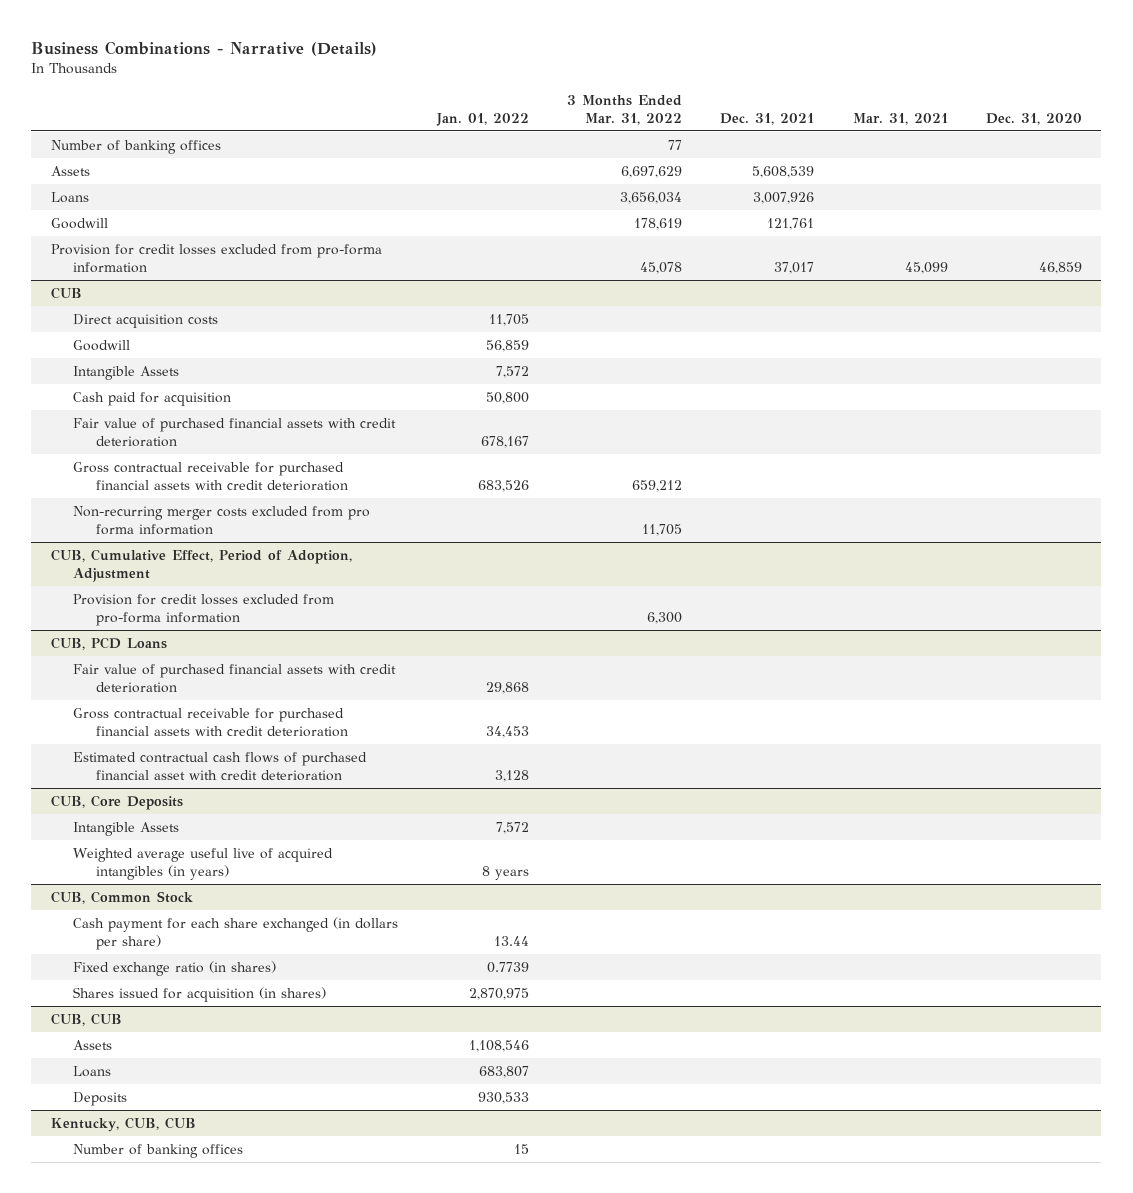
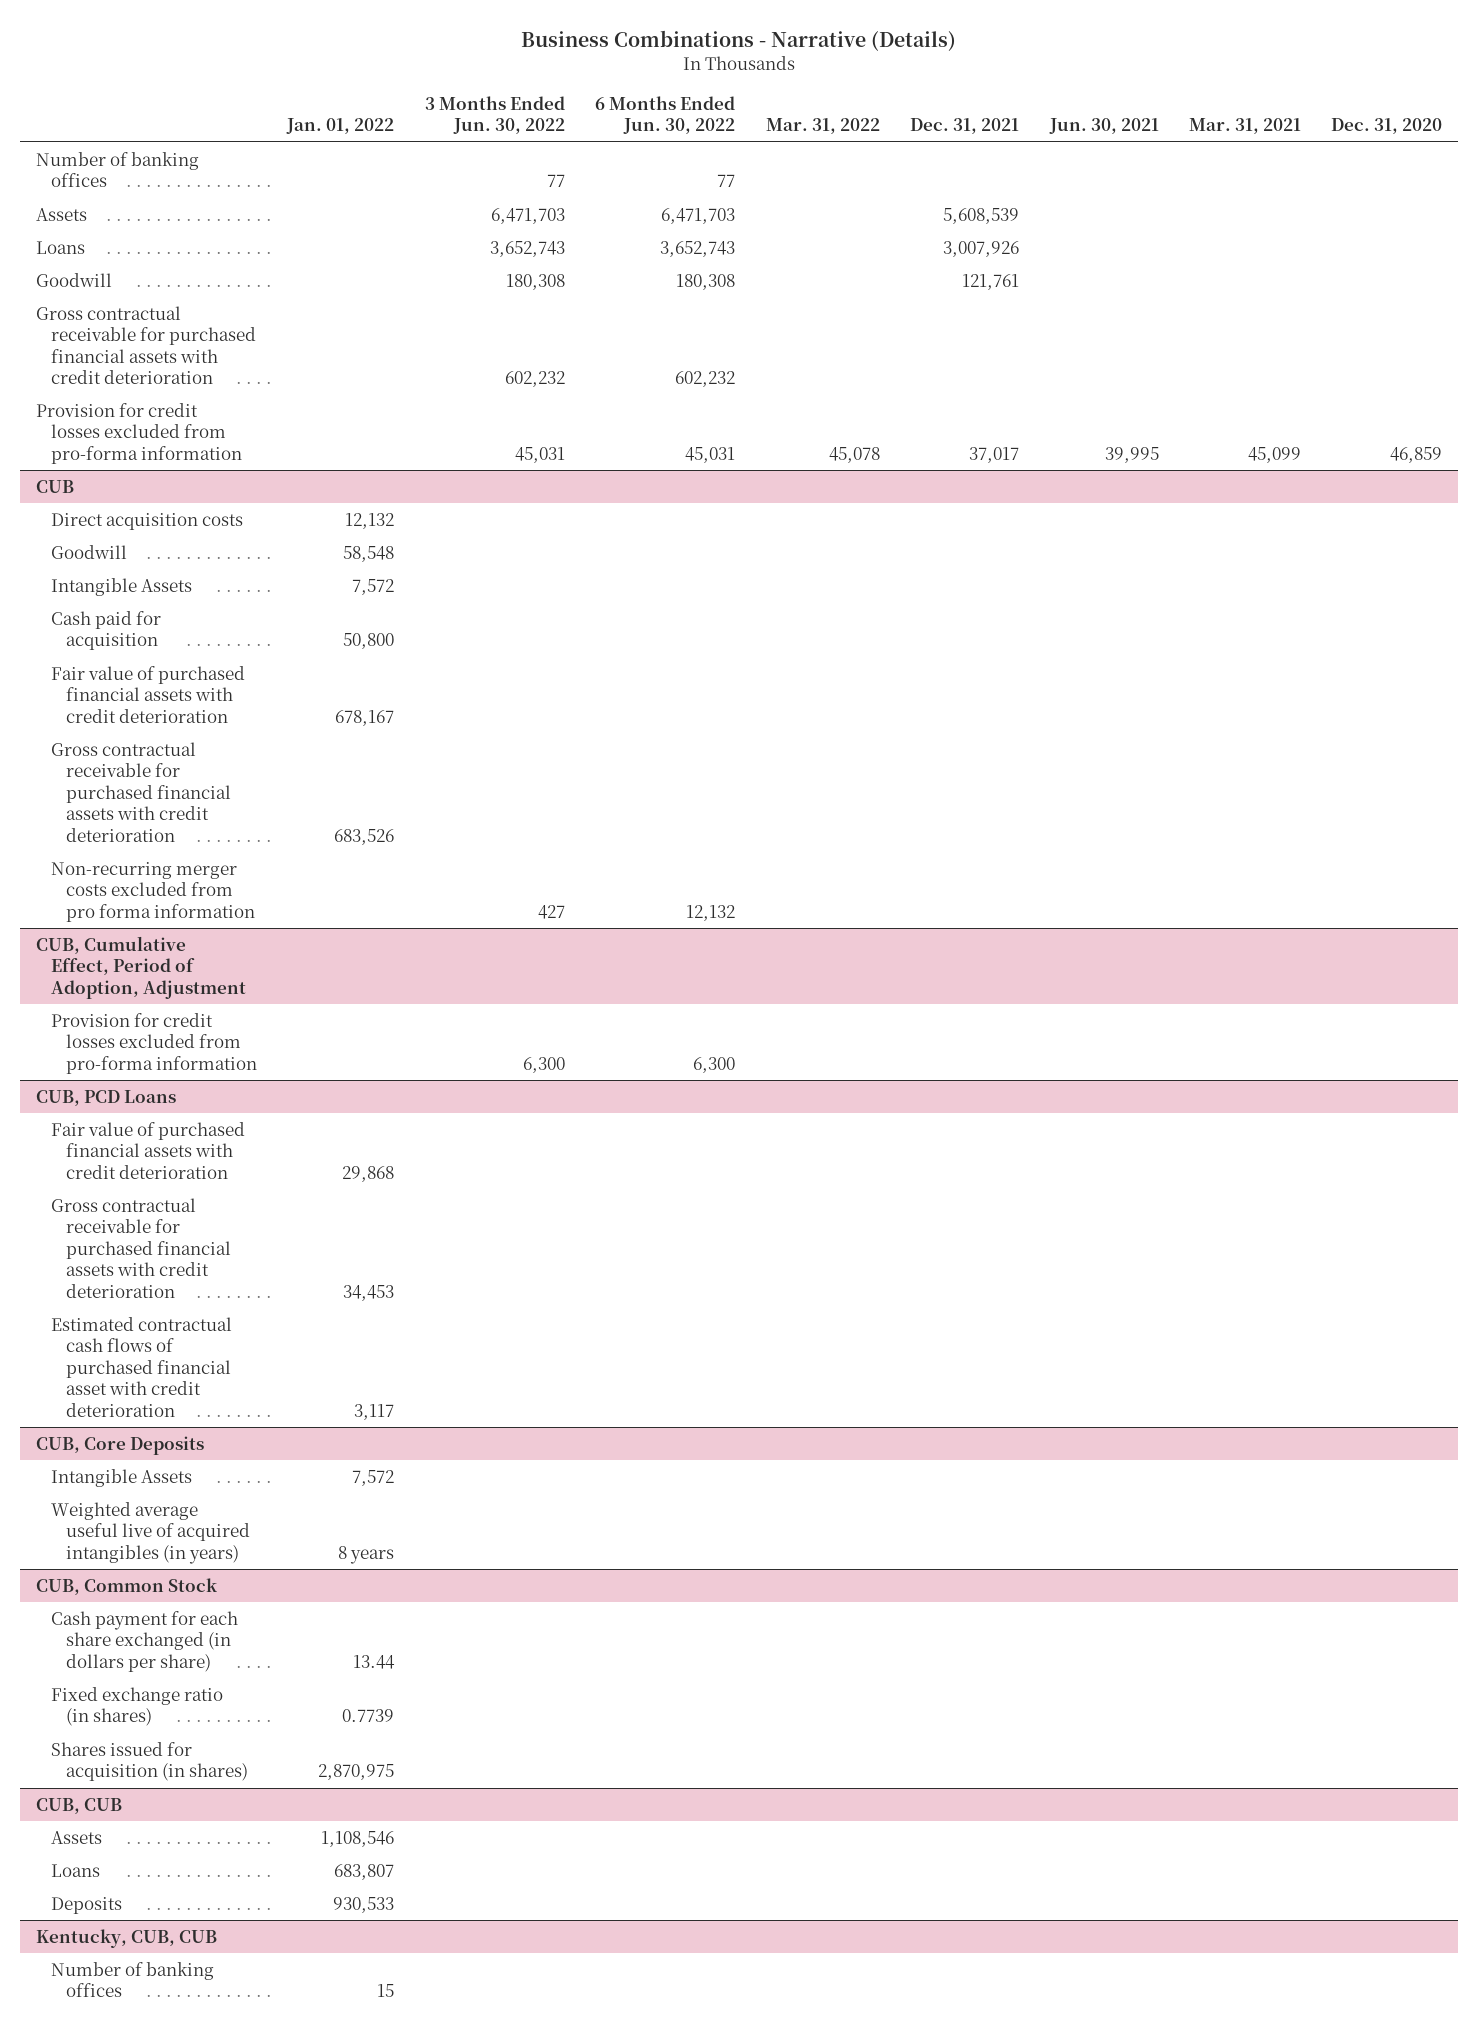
- | Jan. 01, 2022 | 3 Months Ended Mar. 31, 2022 | Dec. 31, 2021 | Mar. 31, 2021 | Dec. 31, 2020
+ | Jan. 01, 2022 | 3 Months Ended Jun. 30, 2022 | 6 Months Ended Jun. 30, 2022 | Mar. 31, 2022 | Dec. 31, 2021 | Jun. 30, 2021 | Mar. 31, 2021 | Dec. 31, 2020
+ Gross contractual receivable for purchased financial assets with credit deterioration | | 602,232 | 602,232 | | | | |
@ CUB
- Direct acquisition costs | 11,705 | | | |
- Goodwill | 56,859 | | | |
+ Direct acquisition costs | 12,132 | | | | | | |
+ Goodwill | 58,548 | | | | | | |
@ CUB, PCD Loans
- Estimated contractual cash flows of purchased financial asset with credit deterioration | 3,128 | | | |
+ Estimated contractual cash flows of purchased financial asset with credit deterioration | 3,117 | | | | | | |

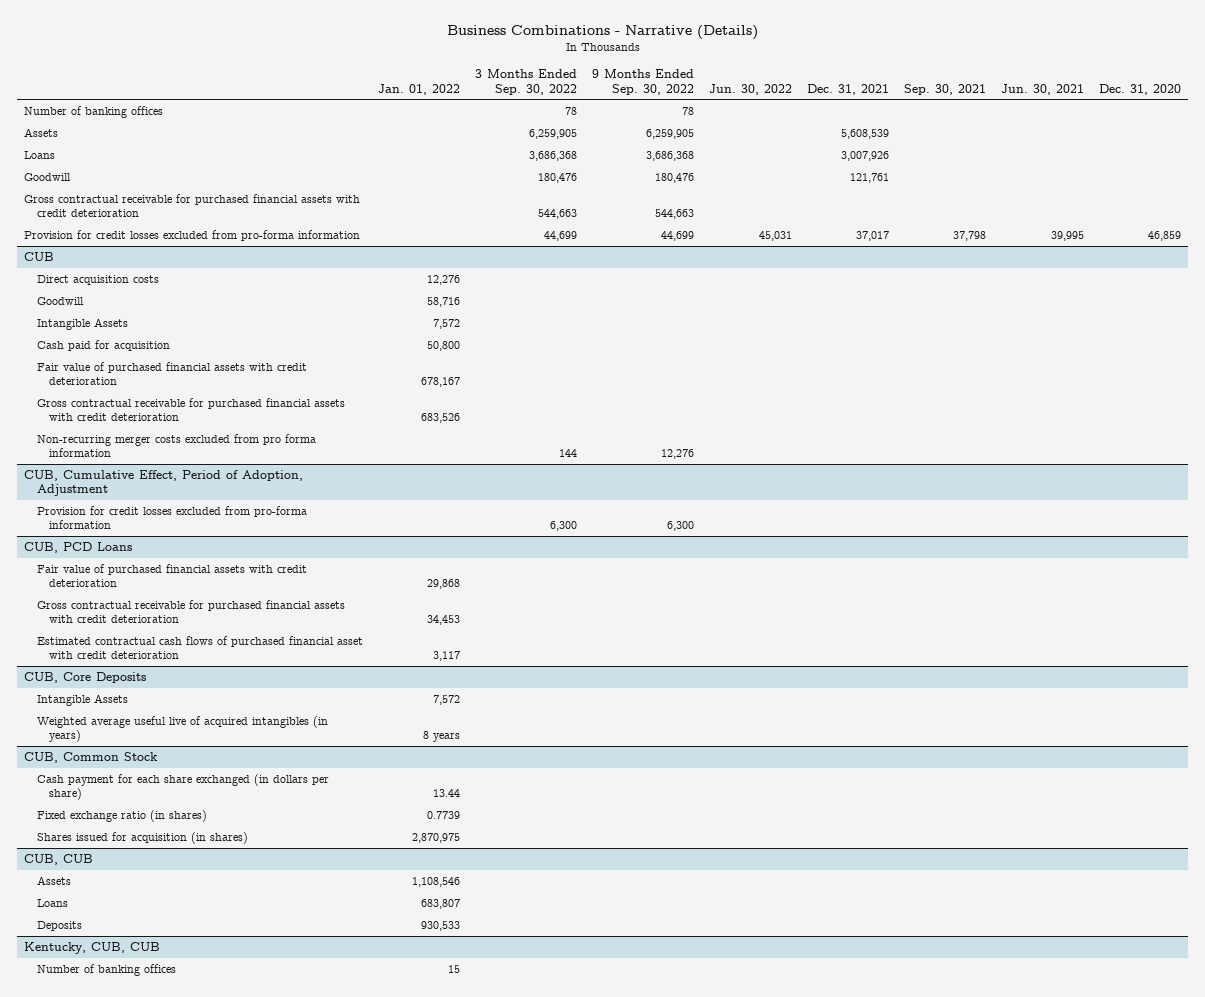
- | Jan. 01, 2022 | 3 Months Ended Jun. 30, 2022 | 6 Months Ended Jun. 30, 2022 | Mar. 31, 2022 | Dec. 31, 2021 | Jun. 30, 2021 | Mar. 31, 2021 | Dec. 31, 2020
+ | Jan. 01, 2022 | 3 Months Ended Sep. 30, 2022 | 9 Months Ended Sep. 30, 2022 | Jun. 30, 2022 | Dec. 31, 2021 | Sep. 30, 2021 | Jun. 30, 2021 | Dec. 31, 2020
@ CUB
- Direct acquisition costs | 12,132 | | | | | | |
- Goodwill | 58,548 | | | | | | |
+ Direct acquisition costs | 12,276 | | | | | | |
+ Goodwill | 58,716 | | | | | | |

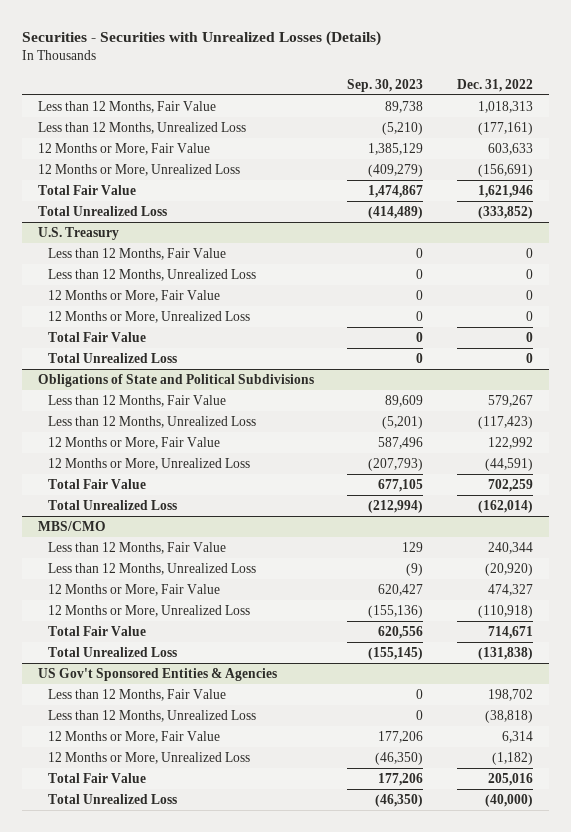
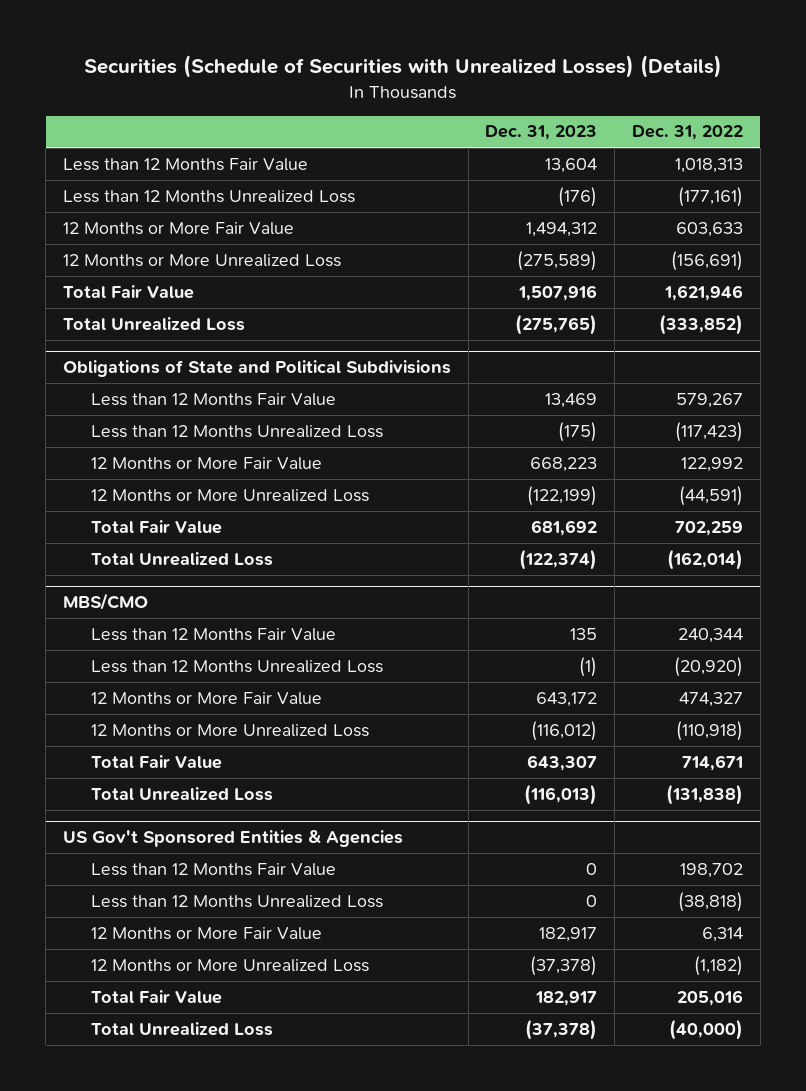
- Securities - Securities with Unrealized Losses (Details)
+ Securities (Schedule of Securities with Unrealized Losses) (Details)
- | Sep. 30, 2023 | Dec. 31, 2022
+ | Dec. 31, 2023 | Dec. 31, 2022
- Less than 12 Months, Fair Value | 89,738 | 1,018,313
- Less than 12 Months, Unrealized Loss | (5,210) | (177,161)
- 12 Months or More, Fair Value | 1,385,129 | 603,633
- 12 Months or More, Unrealized Loss | (409,279) | (156,691)
+ Less than 12 Months Fair Value | 13,604 | 1,018,313
+ Less than 12 Months Unrealized Loss | (176) | (177,161)
+ 12 Months or More Fair Value | 1,494,312 | 603,633
+ 12 Months or More Unrealized Loss | (275,589) | (156,691)
- U.S. Treasury
- Less than 12 Months, Fair Value | 0 | 0
- Less than 12 Months, Unrealized Loss | 0 | 0
- 12 Months or More, Fair Value | 0 | 0
- 12 Months or More, Unrealized Loss | 0 | 0
- Total Fair Value | 0 | 0
- Total Unrealized Loss | 0 | 0
@ Obligations of State and Political Subdivisions
- Less than 12 Months, Fair Value | 89,609 | 579,267
- Less than 12 Months, Unrealized Loss | (5,201) | (117,423)
- 12 Months or More, Fair Value | 587,496 | 122,992
- 12 Months or More, Unrealized Loss | (207,793) | (44,591)
+ Less than 12 Months Fair Value | 13,469 | 579,267
+ Less than 12 Months Unrealized Loss | (175) | (117,423)
+ 12 Months or More Fair Value | 668,223 | 122,992
+ 12 Months or More Unrealized Loss | (122,199) | (44,591)
@ MBS/CMO
- Less than 12 Months, Fair Value | 129 | 240,344
- Less than 12 Months, Unrealized Loss | (9) | (20,920)
- 12 Months or More, Fair Value | 620,427 | 474,327
- 12 Months or More, Unrealized Loss | (155,136) | (110,918)
+ Less than 12 Months Fair Value | 135 | 240,344
+ Less than 12 Months Unrealized Loss | (1) | (20,920)
+ 12 Months or More Fair Value | 643,172 | 474,327
+ 12 Months or More Unrealized Loss | (116,012) | (110,918)
@ US Gov't Sponsored Entities & Agencies
- Less than 12 Months, Fair Value | 0 | 198,702
- Less than 12 Months, Unrealized Loss | 0 | (38,818)
- 12 Months or More, Fair Value | 177,206 | 6,314
- 12 Months or More, Unrealized Loss | (46,350) | (1,182)
+ Less than 12 Months Fair Value | 0 | 198,702
+ Less than 12 Months Unrealized Loss | 0 | (38,818)
+ 12 Months or More Fair Value | 182,917 | 6,314
+ 12 Months or More Unrealized Loss | (37,378) | (1,182)

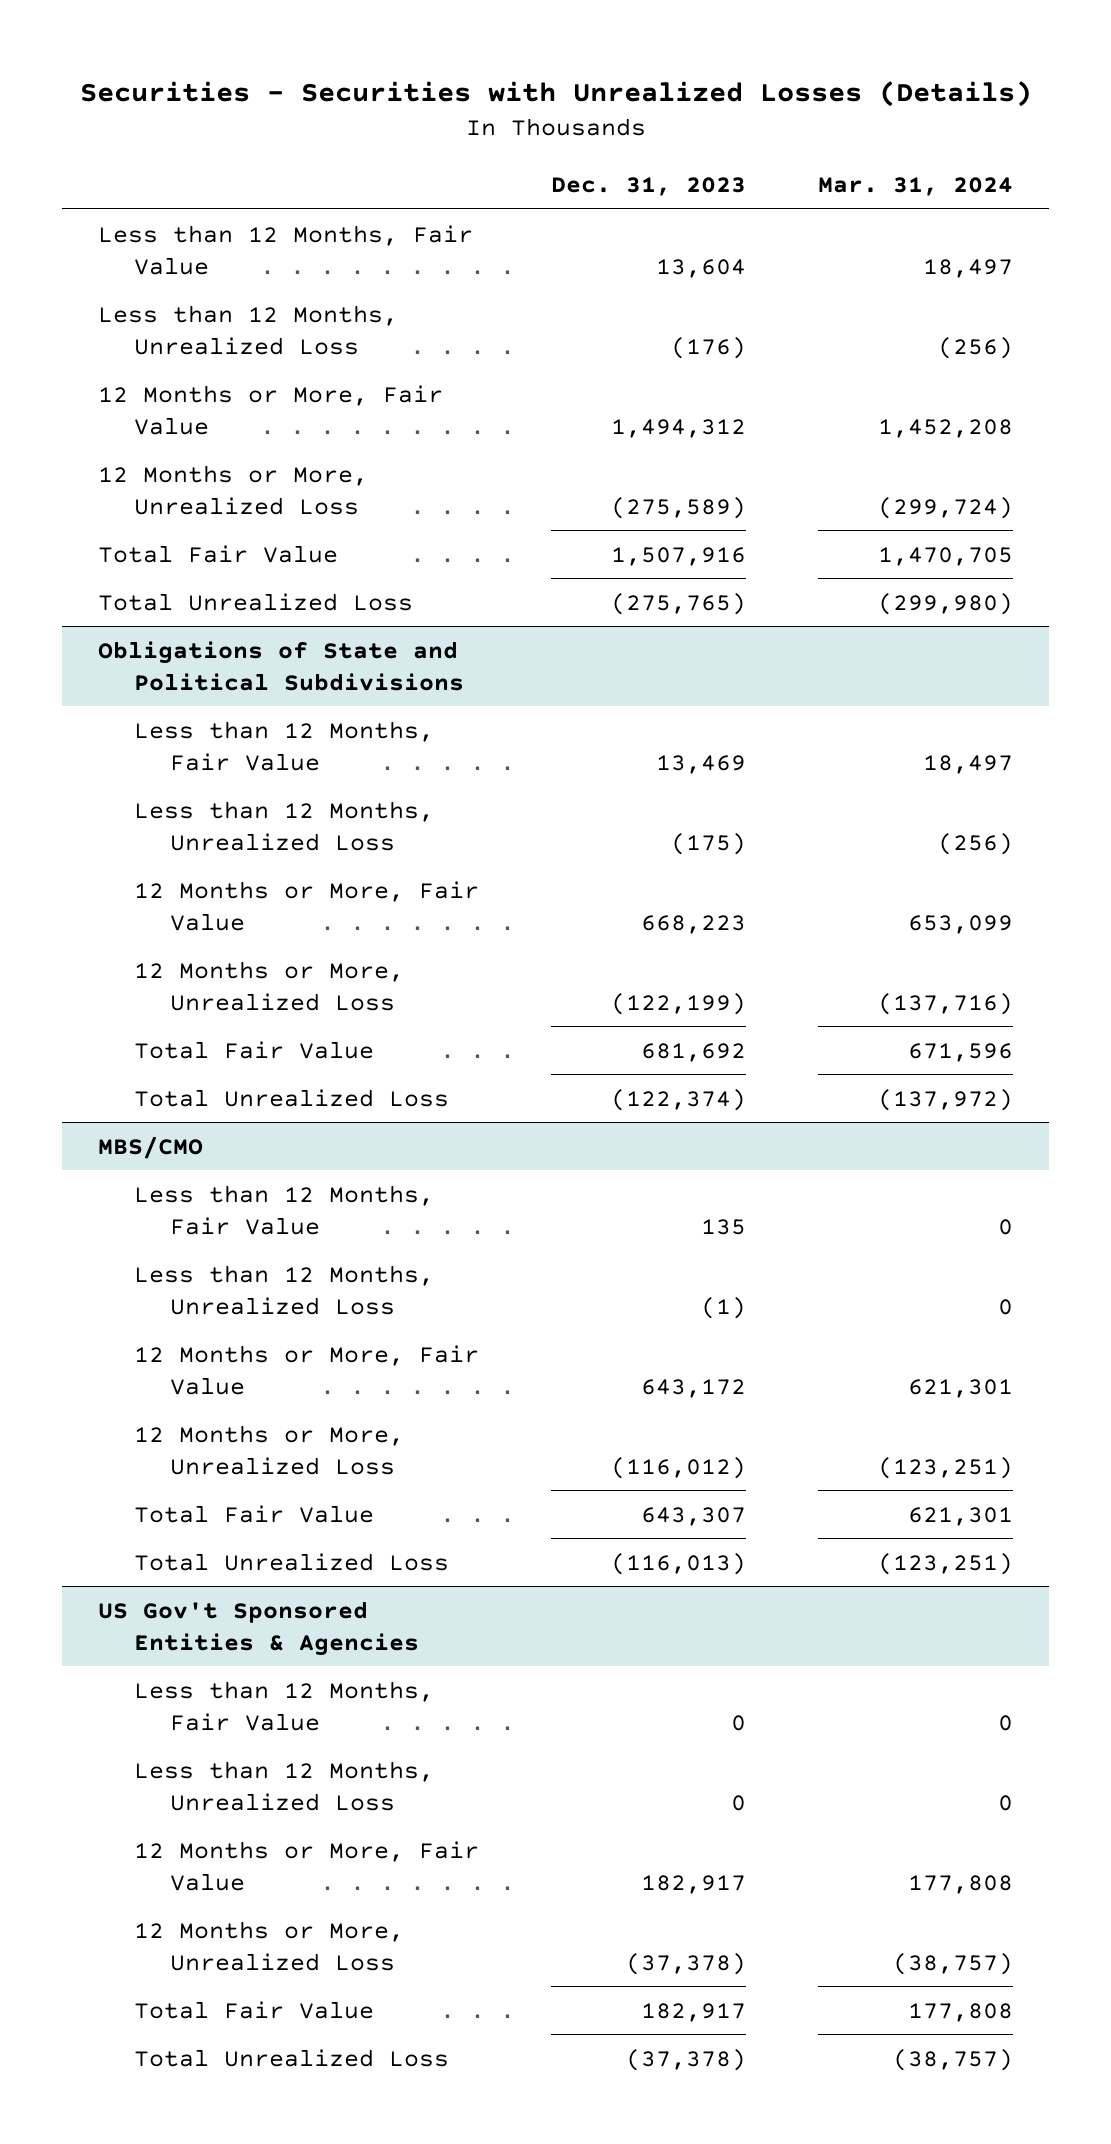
- Securities (Schedule of Securities with Unrealized Losses) (Details)
+ Securities - Securities with Unrealized Losses (Details)
- | Dec. 31, 2023 | Dec. 31, 2022
+ | Dec. 31, 2023 | Mar. 31, 2024
- Less than 12 Months Fair Value | 13,604 | 1,018,313
- Less than 12 Months Unrealized Loss | (176) | (177,161)
- 12 Months or More Fair Value | 1,494,312 | 603,633
- 12 Months or More Unrealized Loss | (275,589) | (156,691)
+ Less than 12 Months, Fair Value | 13,604 | 18,497
+ Less than 12 Months, Unrealized Loss | (176) | (256)
+ 12 Months or More, Fair Value | 1,494,312 | 1,452,208
+ 12 Months or More, Unrealized Loss | (275,589) | (299,724)
@ Obligations of State and Political Subdivisions
- Less than 12 Months Fair Value | 13,469 | 579,267
- Less than 12 Months Unrealized Loss | (175) | (117,423)
- 12 Months or More Fair Value | 668,223 | 122,992
- 12 Months or More Unrealized Loss | (122,199) | (44,591)
+ Less than 12 Months, Fair Value | 13,469 | 18,497
+ Less than 12 Months, Unrealized Loss | (175) | (256)
+ 12 Months or More, Fair Value | 668,223 | 653,099
+ 12 Months or More, Unrealized Loss | (122,199) | (137,716)
@ MBS/CMO
- Less than 12 Months Fair Value | 135 | 240,344
- Less than 12 Months Unrealized Loss | (1) | (20,920)
- 12 Months or More Fair Value | 643,172 | 474,327
- 12 Months or More Unrealized Loss | (116,012) | (110,918)
+ Less than 12 Months, Fair Value | 135 | 0
+ Less than 12 Months, Unrealized Loss | (1) | 0
+ 12 Months or More, Fair Value | 643,172 | 621,301
+ 12 Months or More, Unrealized Loss | (116,012) | (123,251)
@ US Gov't Sponsored Entities & Agencies
- Less than 12 Months Fair Value | 0 | 198,702
- Less than 12 Months Unrealized Loss | 0 | (38,818)
- 12 Months or More Fair Value | 182,917 | 6,314
- 12 Months or More Unrealized Loss | (37,378) | (1,182)
+ Less than 12 Months, Fair Value | 0 | 0
+ Less than 12 Months, Unrealized Loss | 0 | 0
+ 12 Months or More, Fair Value | 182,917 | 177,808
+ 12 Months or More, Unrealized Loss | (37,378) | (38,757)

